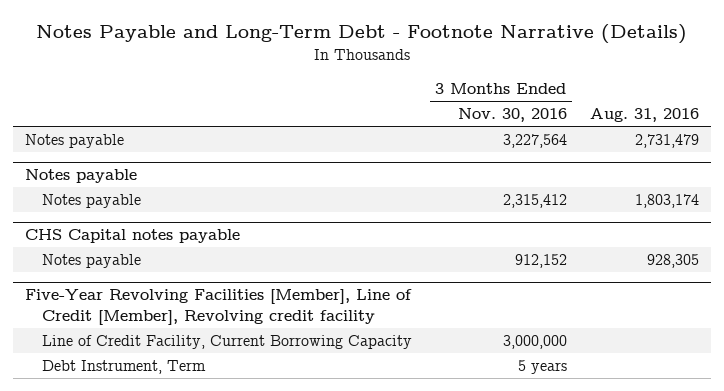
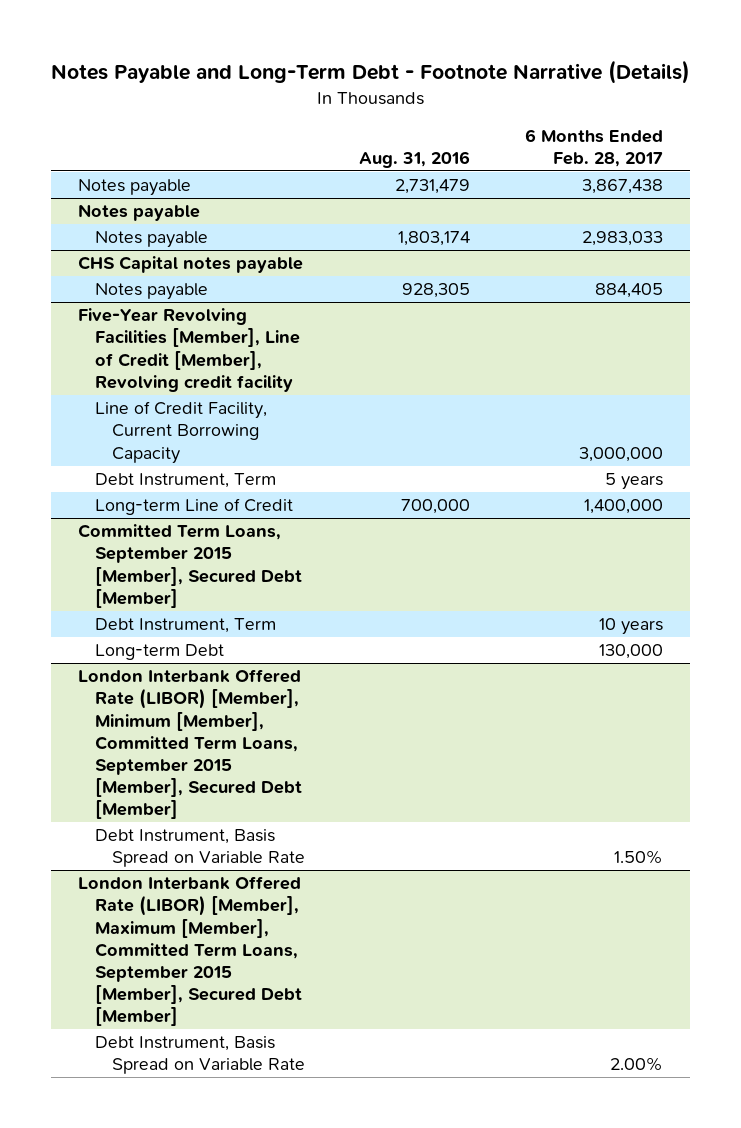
- | 3 Months Ended Nov. 30, 2016 | Aug. 31, 2016
+ | Aug. 31, 2016 | 6 Months Ended Feb. 28, 2017
@ Five-Year Revolving Facilities [Member], Line of Credit [Member], Revolving credit facility
+ Long-term Line of Credit | 700,000 | 1,400,000
+ Committed Term Loans, September 2015 [Member], Secured Debt [Member]
+ Debt Instrument, Term | | 10 years
+ Long-term Debt | | 130,000
+ London Interbank Offered Rate (LIBOR) [Member], Minimum [Member], Committed Term Loans, September 2015 [Member], Secured Debt [Member]
+ Debt Instrument, Basis Spread on Variable Rate | | 1.50%
+ London Interbank Offered Rate (LIBOR) [Member], Maximum [Member], Committed Term Loans, September 2015 [Member], Secured Debt [Member]
+ Debt Instrument, Basis Spread on Variable Rate | | 2.00%

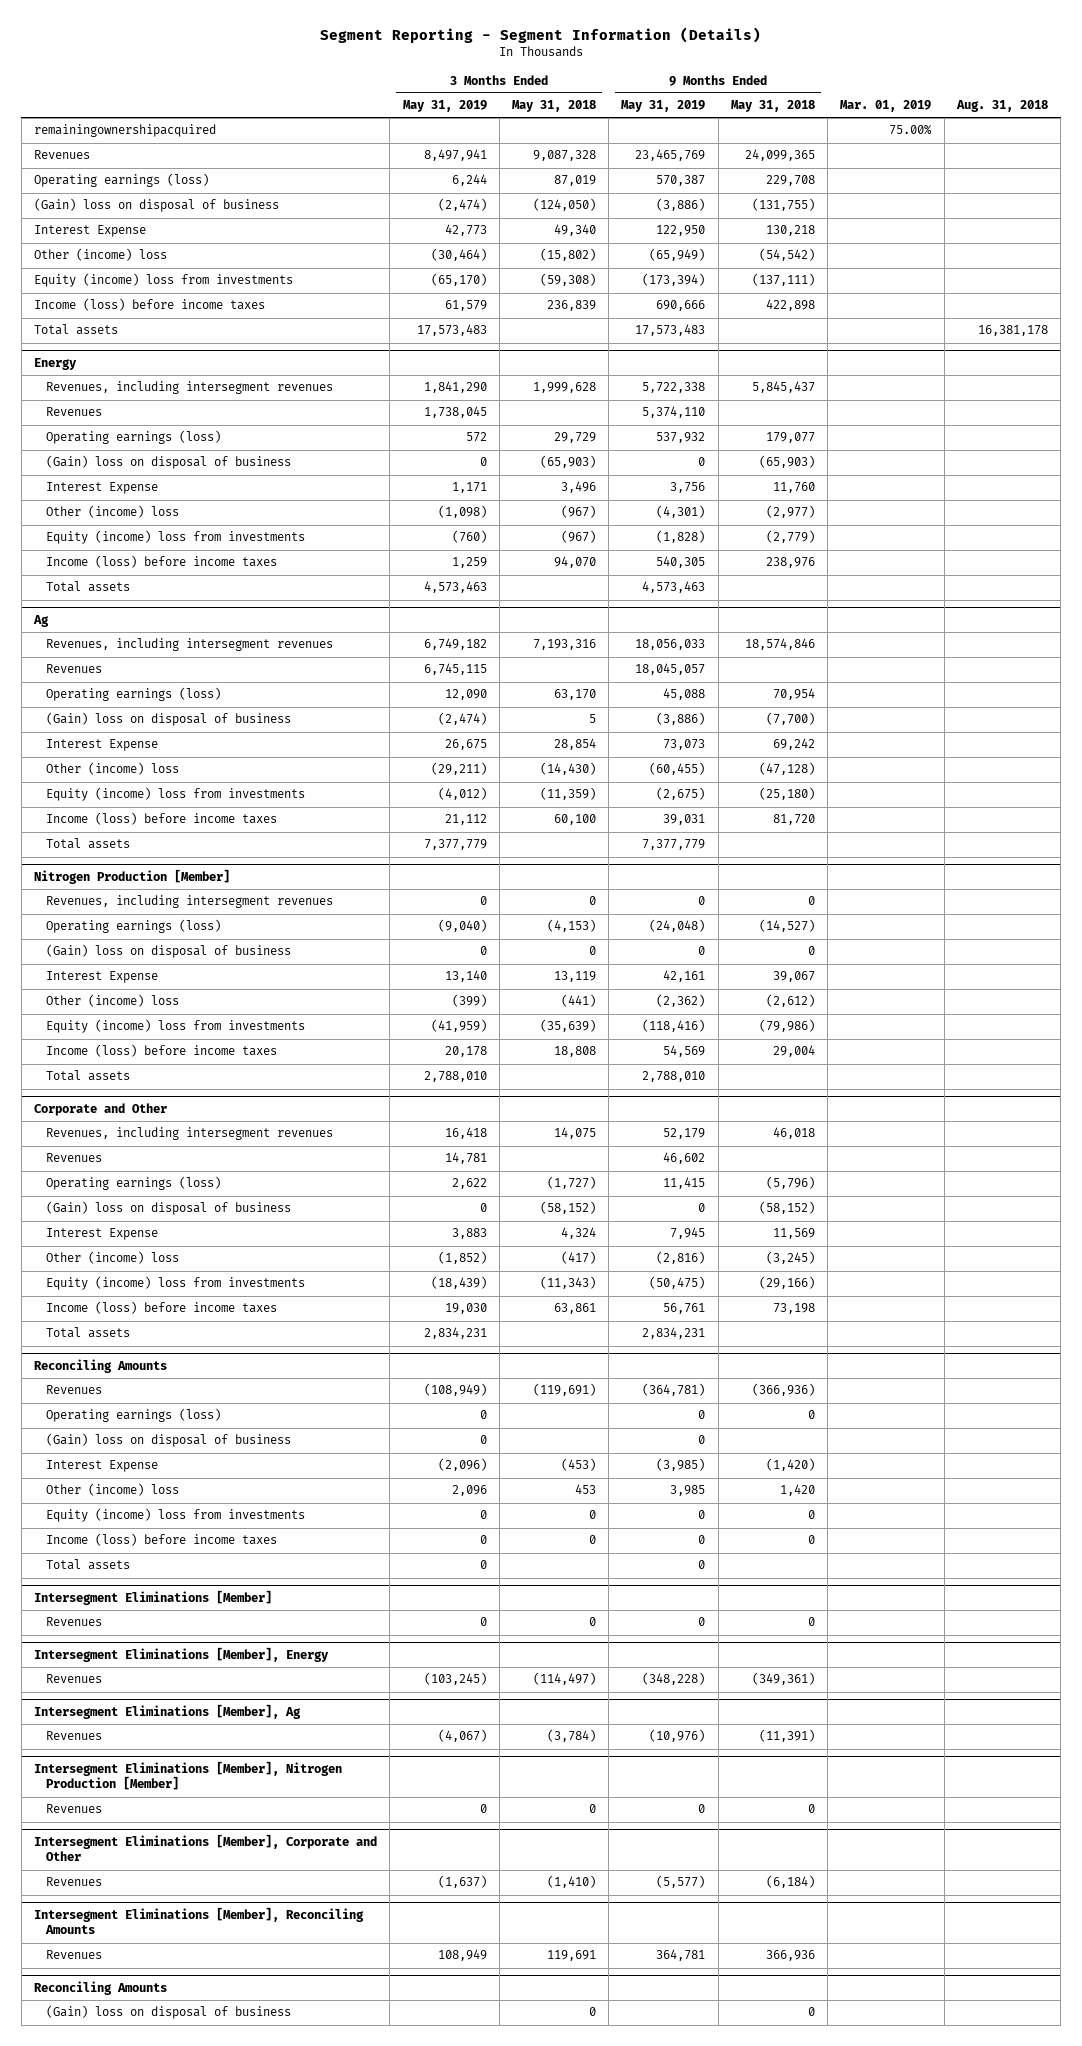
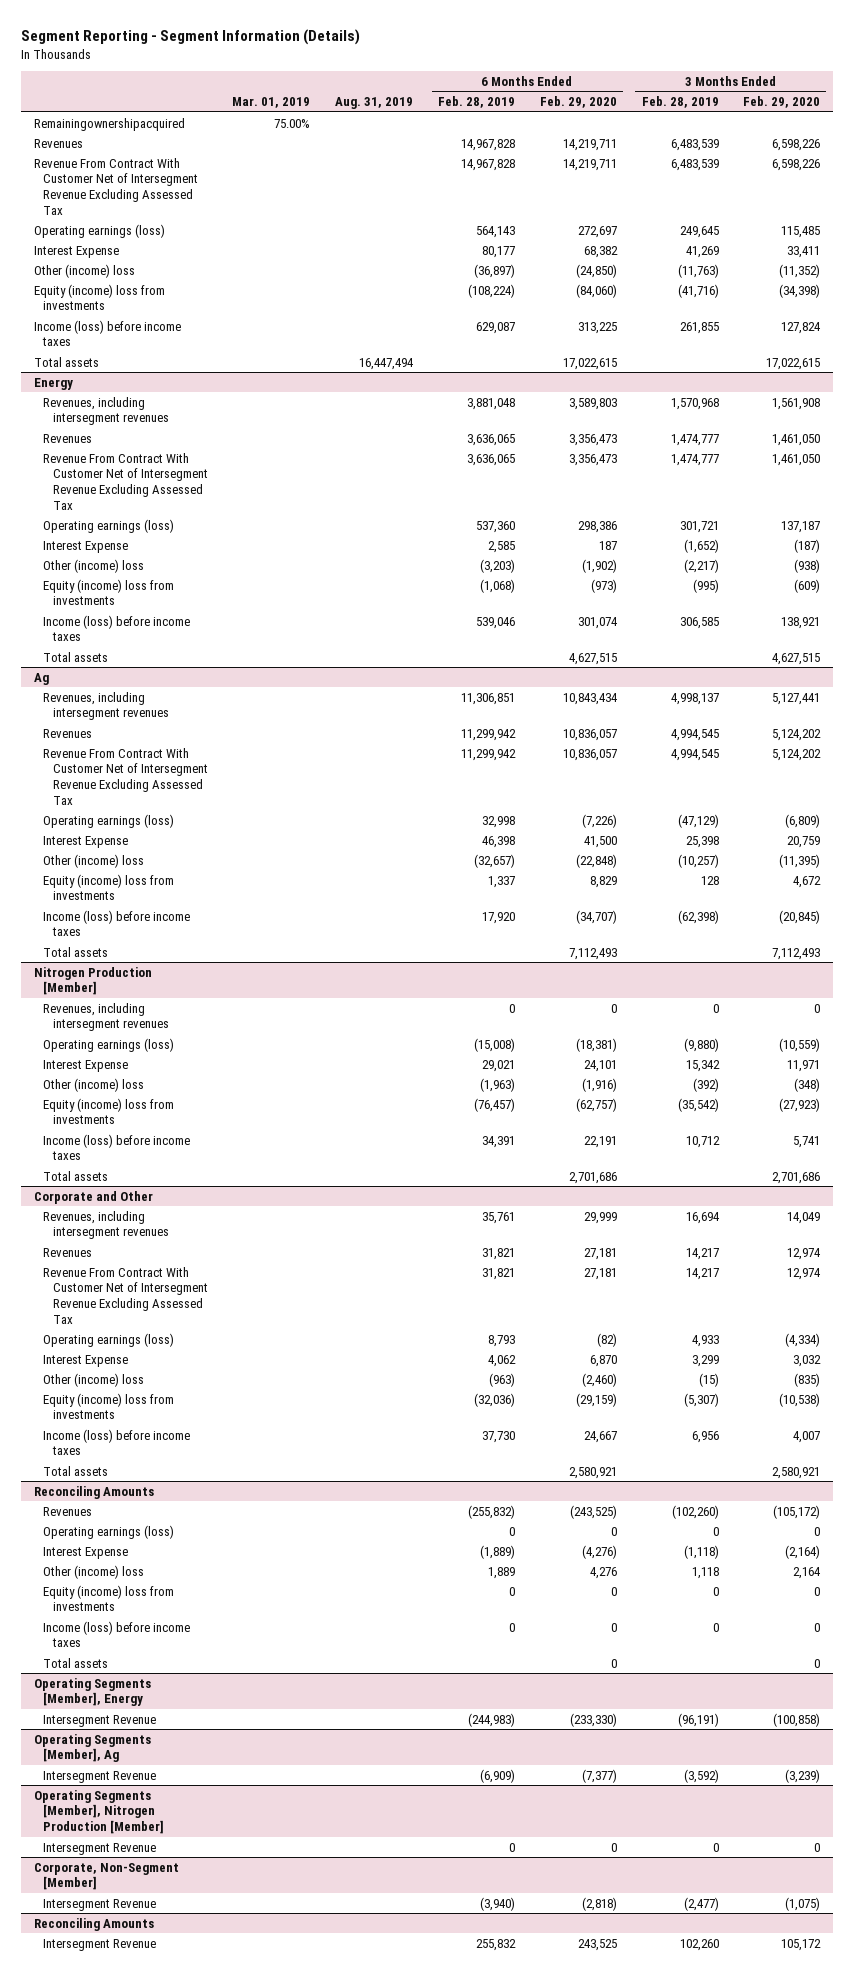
- | 3 Months Ended May 31, 2019 | 3 Months Ended May 31, 2018 | 9 Months Ended May 31, 2019 | 9 Months Ended May 31, 2018 | Mar. 01, 2019 | Aug. 31, 2018
+ | Mar. 01, 2019 | Aug. 31, 2019 | 6 Months Ended Feb. 28, 2019 | 6 Months Ended Feb. 29, 2020 | 3 Months Ended Feb. 28, 2019 | 3 Months Ended Feb. 29, 2020
- remainingownershipacquired | | | | | 75.00% |
+ Remainingownershipacquired | 75.00% | | | | |
+ Revenue From Contract With Customer Net of Intersegment Revenue Excluding Assessed Tax | | | 14,967,828 | 14,219,711 | 6,483,539 | 6,598,226
- (Gain) loss on disposal of business | (2,474) | (124,050) | (3,886) | (131,755) | |
@ Energy
+ Revenue From Contract With Customer Net of Intersegment Revenue Excluding Assessed Tax | | | 3,636,065 | 3,356,473 | 1,474,777 | 1,461,050
- (Gain) loss on disposal of business | 0 | (65,903) | 0 | (65,903) | |
@ Ag
+ Revenue From Contract With Customer Net of Intersegment Revenue Excluding Assessed Tax | | | 11,299,942 | 10,836,057 | 4,994,545 | 5,124,202
- (Gain) loss on disposal of business | (2,474) | 5 | (3,886) | (7,700) | |
@ Nitrogen Production [Member]
- (Gain) loss on disposal of business | 0 | 0 | 0 | 0 | |
@ Corporate and Other
+ Revenue From Contract With Customer Net of Intersegment Revenue Excluding Assessed Tax | | | 31,821 | 27,181 | 14,217 | 12,974
- (Gain) loss on disposal of business | 0 | (58,152) | 0 | (58,152) | |
@ Reconciling Amounts
- (Gain) loss on disposal of business | 0 | | 0 | | |
- Intersegment Eliminations [Member]
- Revenues | 0 | 0 | 0 | 0 | |
- Intersegment Eliminations [Member], Energy
- Revenues | (103,245) | (114,497) | (348,228) | (349,361) | |
- Intersegment Eliminations [Member], Ag
- Revenues | (4,067) | (3,784) | (10,976) | (11,391) | |
- Intersegment Eliminations [Member], Nitrogen Production [Member]
- Revenues | 0 | 0 | 0 | 0 | |
- Intersegment Eliminations [Member], Corporate and Other
- Revenues | (1,637) | (1,410) | (5,577) | (6,184) | |
- Intersegment Eliminations [Member], Reconciling Amounts
- Revenues | 108,949 | 119,691 | 364,781 | 366,936 | |
+ Operating Segments [Member], Energy
+ Intersegment Revenue | | | (244,983) | (233,330) | (96,191) | (100,858)
+ Operating Segments [Member], Ag
+ Intersegment Revenue | | | (6,909) | (7,377) | (3,592) | (3,239)
+ Operating Segments [Member], Nitrogen Production [Member]
+ Intersegment Revenue | | | 0 | 0 | 0 | 0
+ Corporate, Non-Segment [Member]
+ Intersegment Revenue | | | (3,940) | (2,818) | (2,477) | (1,075)
@ Reconciling Amounts
- (Gain) loss on disposal of business | | 0 | | 0 | |
+ Intersegment Revenue | | | 255,832 | 243,525 | 102,260 | 105,172

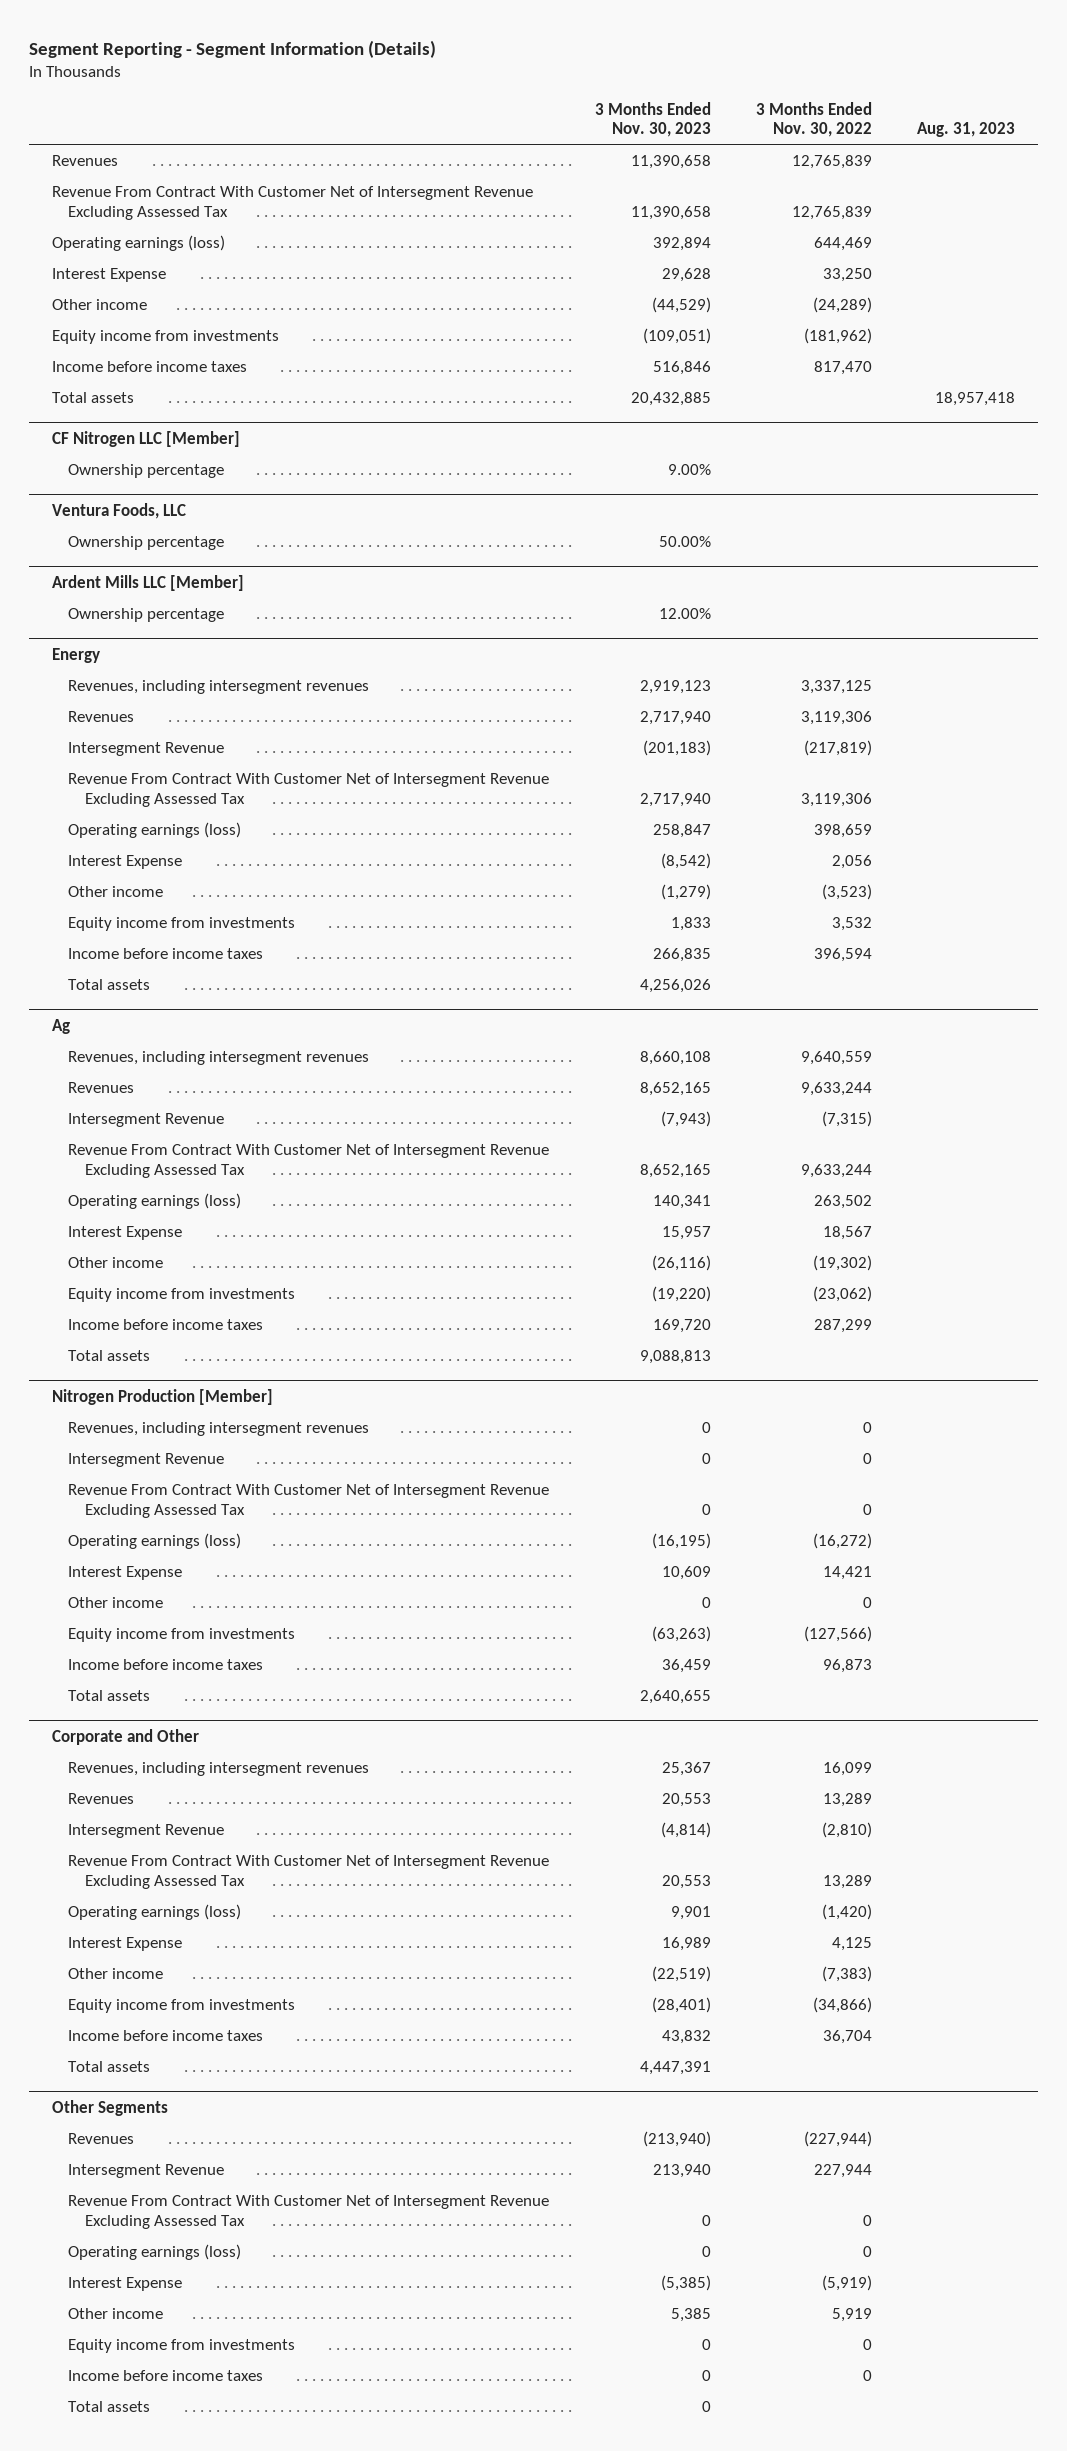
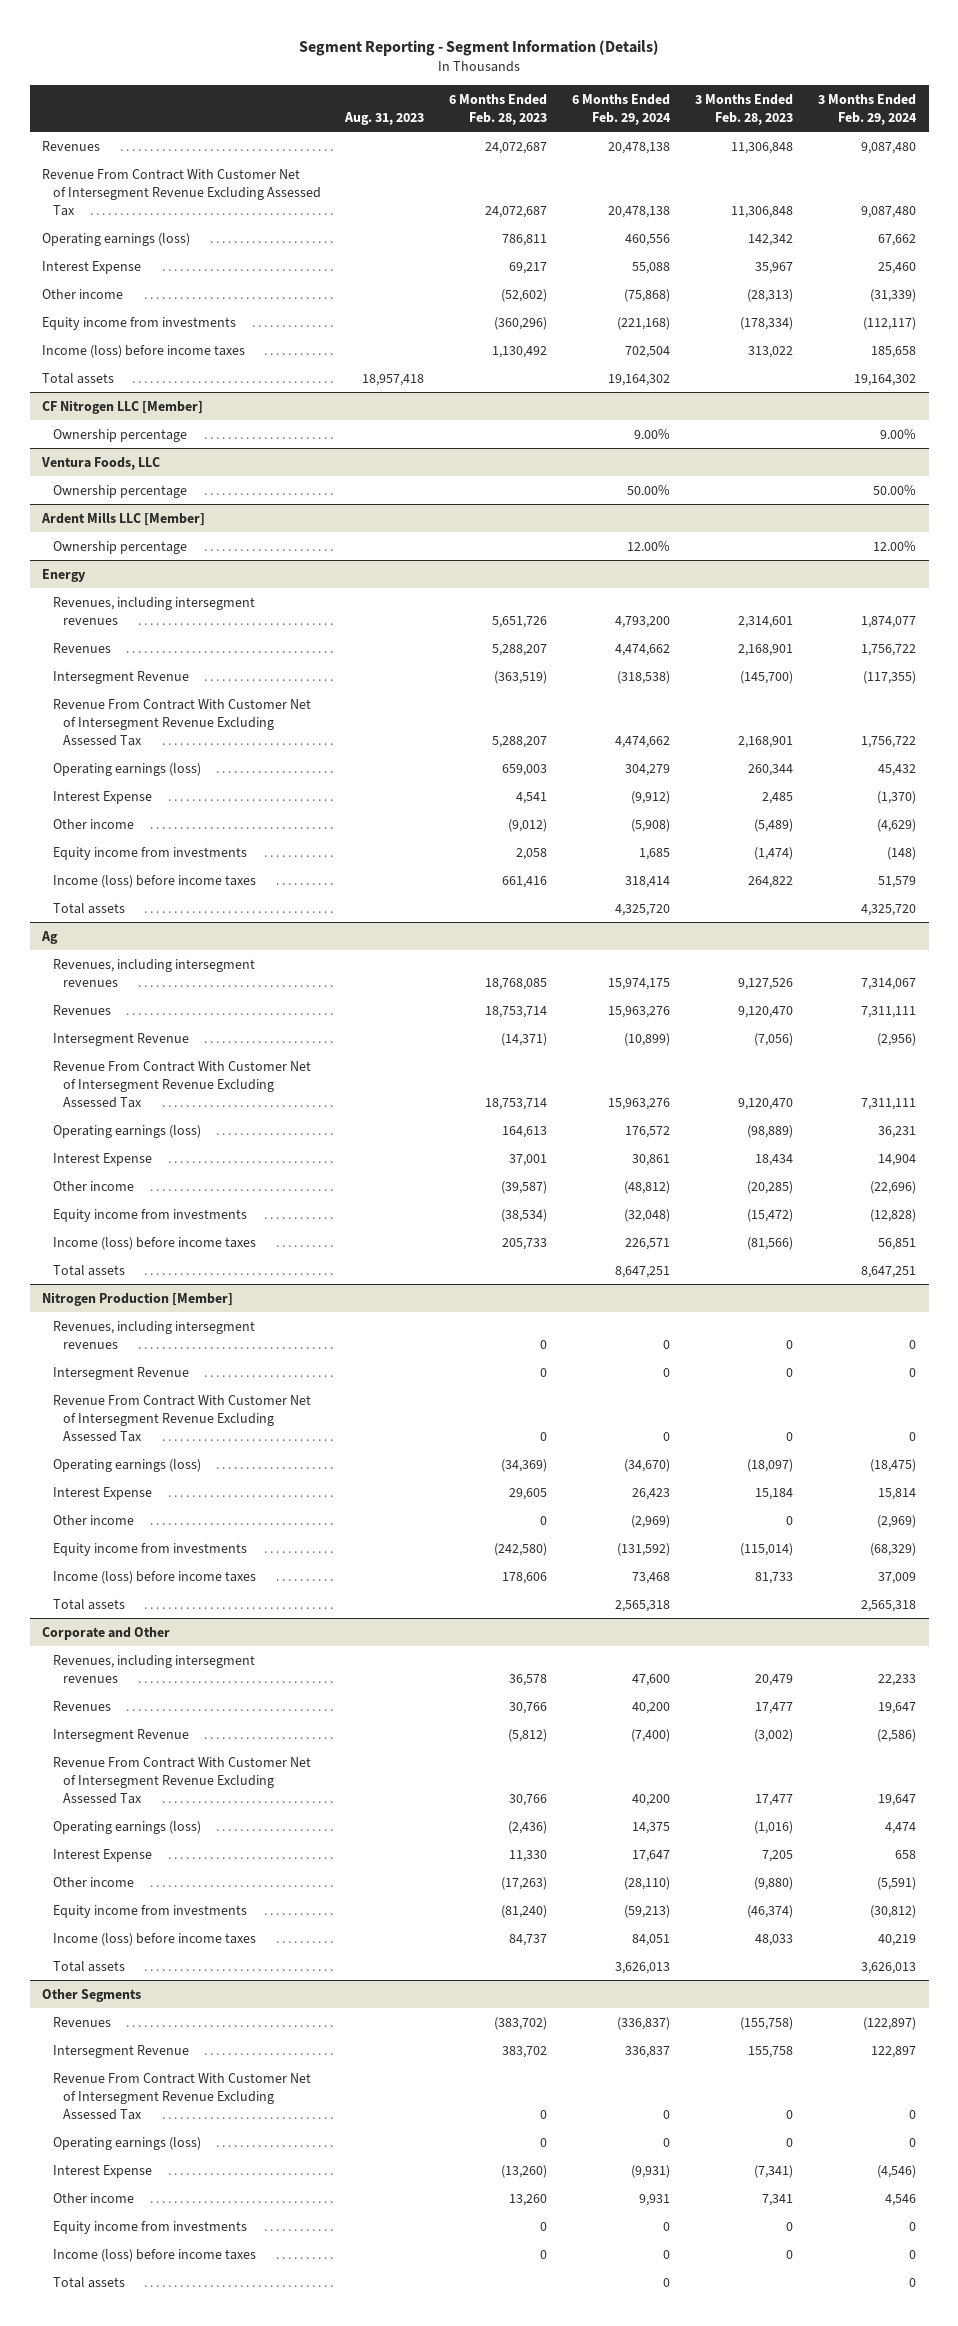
- | 3 Months Ended Nov. 30, 2023 | 3 Months Ended Nov. 30, 2022 | Aug. 31, 2023
+ | Aug. 31, 2023 | 6 Months Ended Feb. 28, 2023 | 6 Months Ended Feb. 29, 2024 | 3 Months Ended Feb. 28, 2023 | 3 Months Ended Feb. 29, 2024
- Income before income taxes | 516,846 | 817,470 |
+ Income (loss) before income taxes | | 1,130,492 | 702,504 | 313,022 | 185,658
@ Energy
- Income before income taxes | 266,835 | 396,594 |
+ Income (loss) before income taxes | | 661,416 | 318,414 | 264,822 | 51,579
@ Ag
- Income before income taxes | 169,720 | 287,299 |
+ Income (loss) before income taxes | | 205,733 | 226,571 | (81,566) | 56,851
@ Nitrogen Production [Member]
- Income before income taxes | 36,459 | 96,873 |
+ Income (loss) before income taxes | | 178,606 | 73,468 | 81,733 | 37,009
@ Corporate and Other
- Income before income taxes | 43,832 | 36,704 |
+ Income (loss) before income taxes | | 84,737 | 84,051 | 48,033 | 40,219
@ Other Segments
- Income before income taxes | 0 | 0 |
+ Income (loss) before income taxes | | 0 | 0 | 0 | 0

